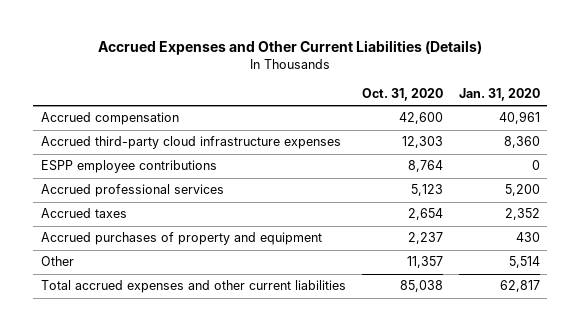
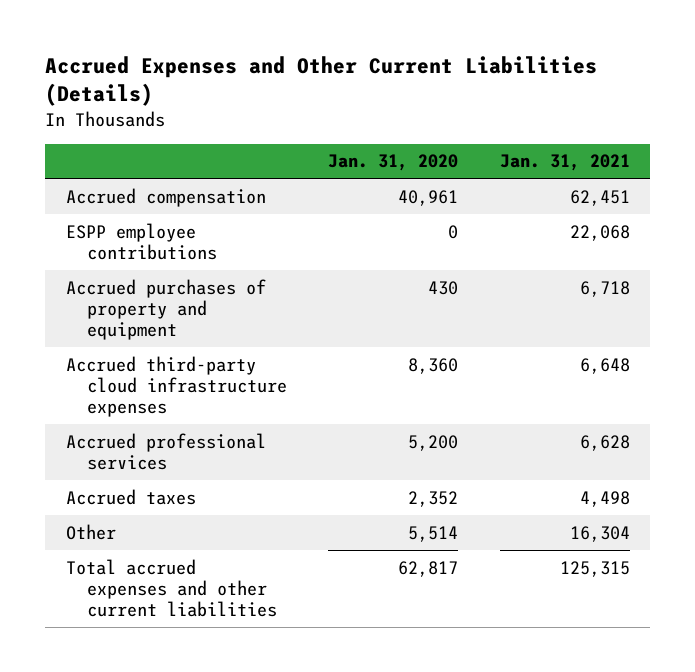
- | Oct. 31, 2020 | Jan. 31, 2020
+ | Jan. 31, 2020 | Jan. 31, 2021
moved up: Accrued purchases of property and equipment | 430 | 6,718
moved down: Accrued third-party cloud infrastructure expenses | 8,360 | 6,648

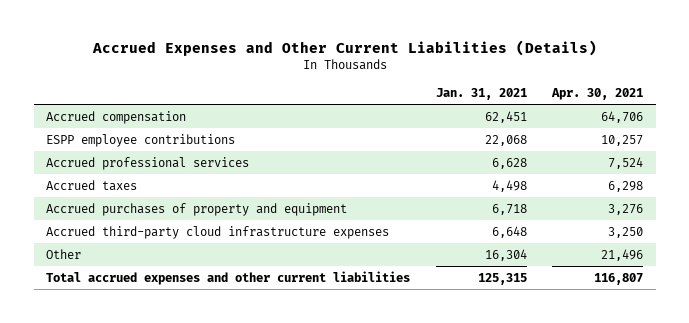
- | Jan. 31, 2020 | Jan. 31, 2021
+ | Jan. 31, 2021 | Apr. 30, 2021
moved down: Accrued purchases of property and equipment | 6,718 | 3,276
moved down: Accrued third-party cloud infrastructure expenses | 6,648 | 3,250

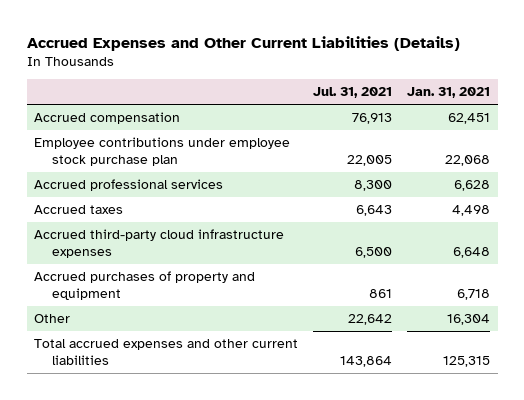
- | Jan. 31, 2021 | Apr. 30, 2021
+ | Jul. 31, 2021 | Jan. 31, 2021
- ESPP employee contributions | 22,068 | 10,257
+ Employee contributions under employee stock purchase plan | 22,005 | 22,068
moved down: Accrued purchases of property and equipment | 861 | 6,718

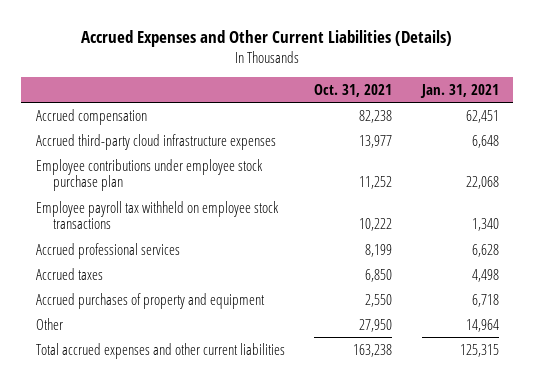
- | Jul. 31, 2021 | Jan. 31, 2021
+ | Oct. 31, 2021 | Jan. 31, 2021
moved up: Accrued third-party cloud infrastructure expenses | 13,977 | 6,648
+ Employee payroll tax withheld on employee stock transactions | 10,222 | 1,340
- Other | 22,642 | 16,304
+ Other | 27,950 | 14,964

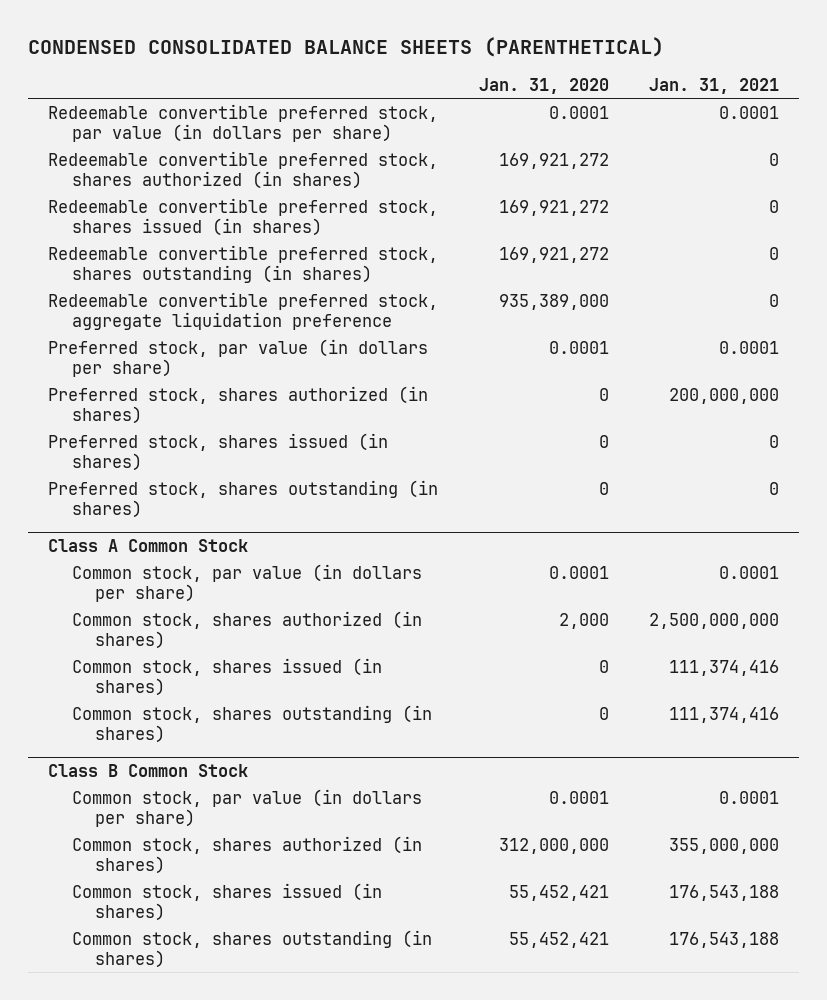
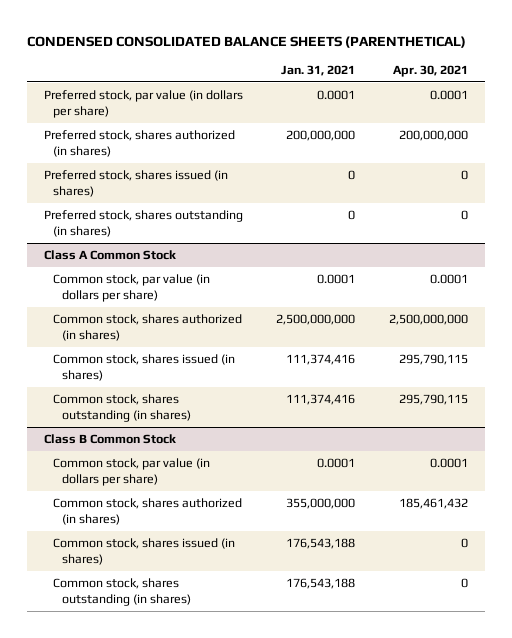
- | Jan. 31, 2020 | Jan. 31, 2021
+ | Jan. 31, 2021 | Apr. 30, 2021
- Redeemable convertible preferred stock, par value (in dollars per share) | 0.0001 | 0.0001
- Redeemable convertible preferred stock, shares authorized (in shares) | 169,921,272 | 0
- Redeemable convertible preferred stock, shares issued (in shares) | 169,921,272 | 0
- Redeemable convertible preferred stock, shares outstanding (in shares) | 169,921,272 | 0
- Redeemable convertible preferred stock, aggregate liquidation preference | 935,389,000 | 0

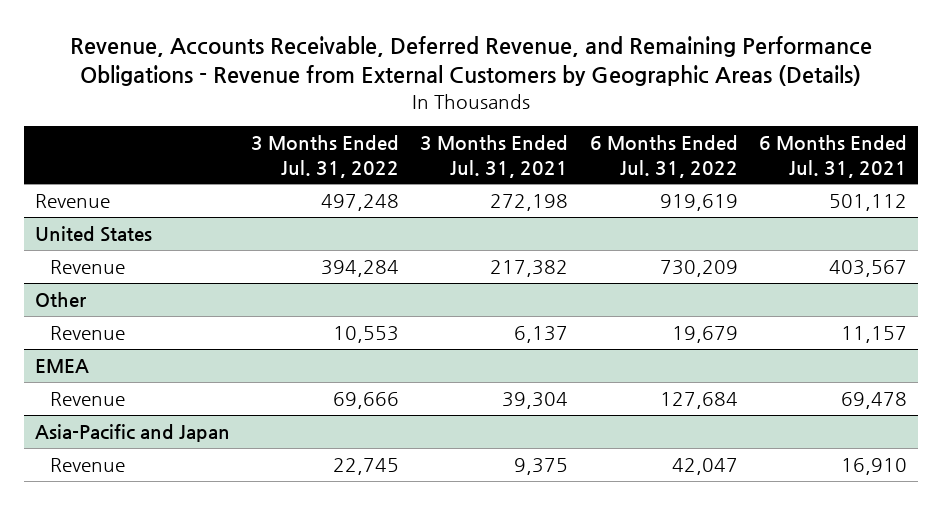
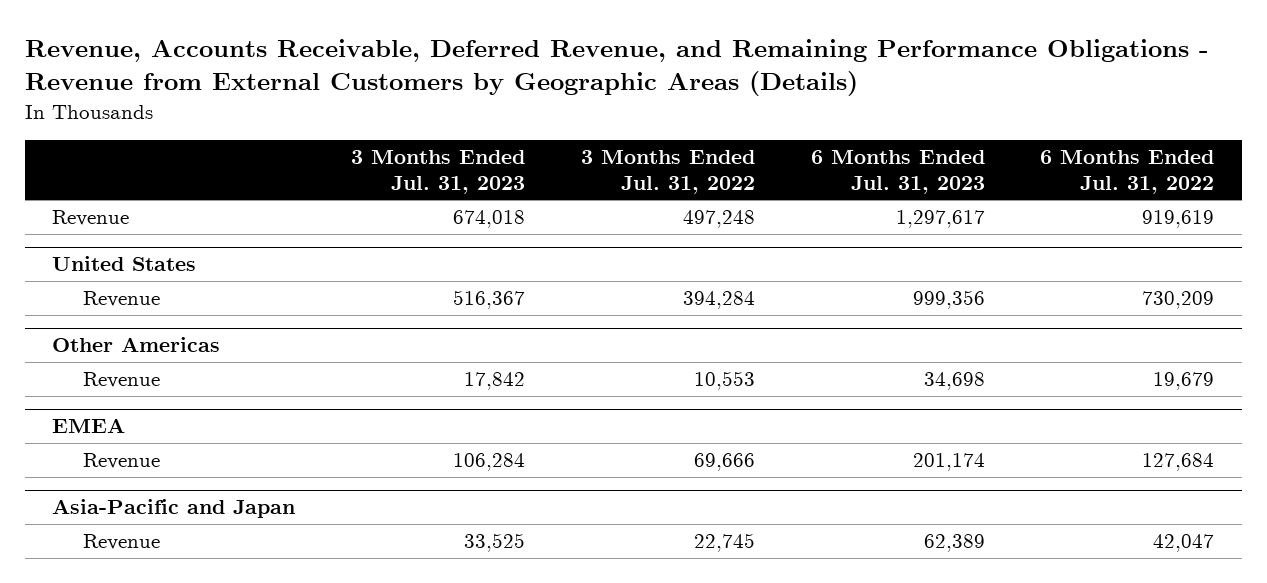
- | 3 Months Ended Jul. 31, 2022 | 3 Months Ended Jul. 31, 2021 | 6 Months Ended Jul. 31, 2022 | 6 Months Ended Jul. 31, 2021
+ | 3 Months Ended Jul. 31, 2023 | 3 Months Ended Jul. 31, 2022 | 6 Months Ended Jul. 31, 2023 | 6 Months Ended Jul. 31, 2022
- Other
+ Other Americas

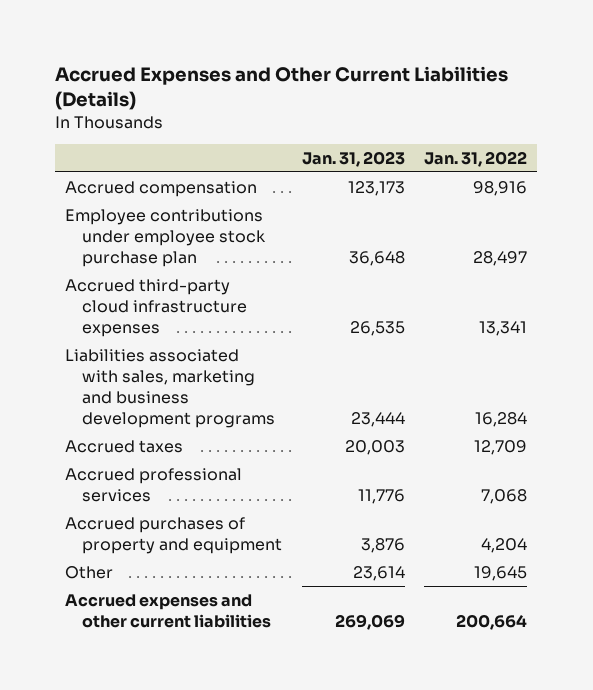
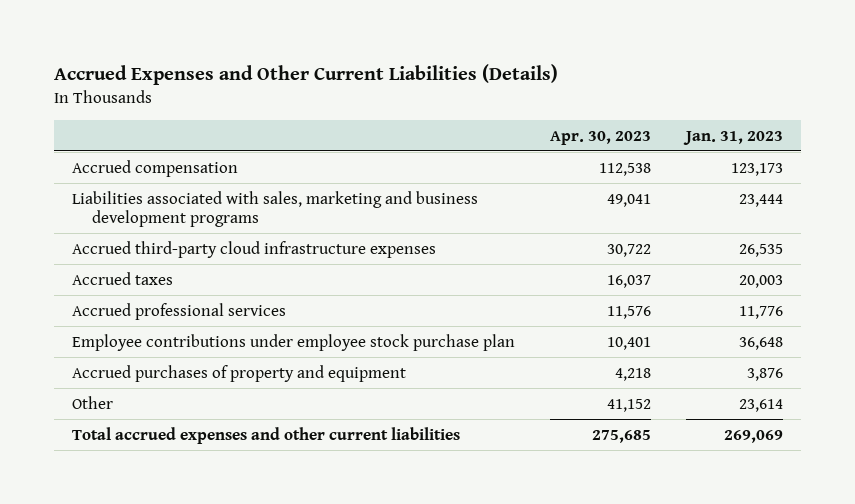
- | Jan. 31, 2023 | Jan. 31, 2022
+ | Apr. 30, 2023 | Jan. 31, 2023
moved down: Accrued third-party cloud infrastructure expenses | 30,722 | 26,535
moved down: Employee contributions under employee stock purchase plan | 10,401 | 36,648
- Accrued expenses and other current liabilities | 269,069 | 200,664
+ Total accrued expenses and other current liabilities | 275,685 | 269,069

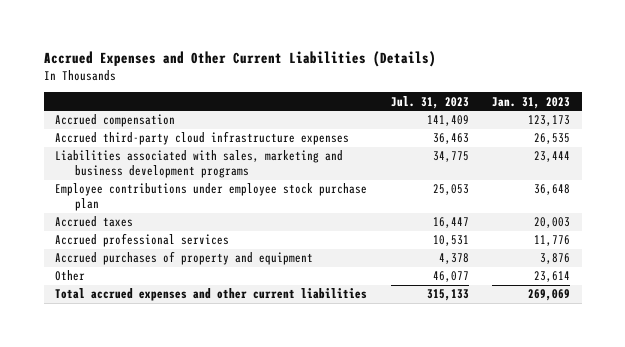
- | Apr. 30, 2023 | Jan. 31, 2023
+ | Jul. 31, 2023 | Jan. 31, 2023
moved down: Liabilities associated with sales, marketing and business development programs | 34,775 | 23,444
moved up: Employee contributions under employee stock purchase plan | 25,053 | 36,648

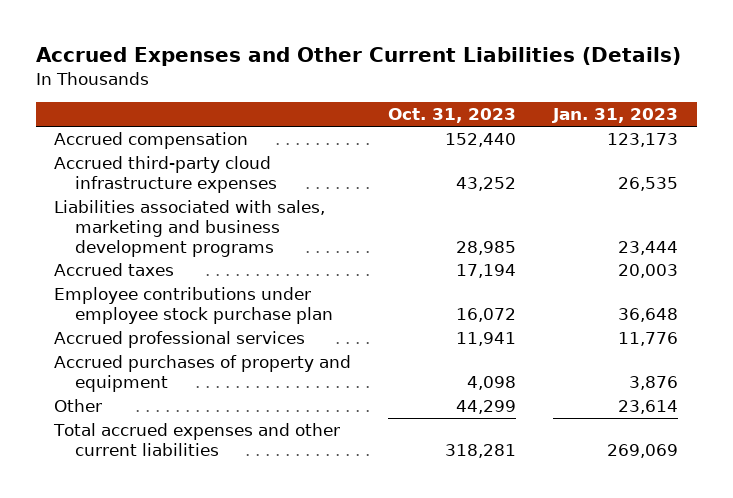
- | Jul. 31, 2023 | Jan. 31, 2023
+ | Oct. 31, 2023 | Jan. 31, 2023
moved down: Employee contributions under employee stock purchase plan | 16,072 | 36,648

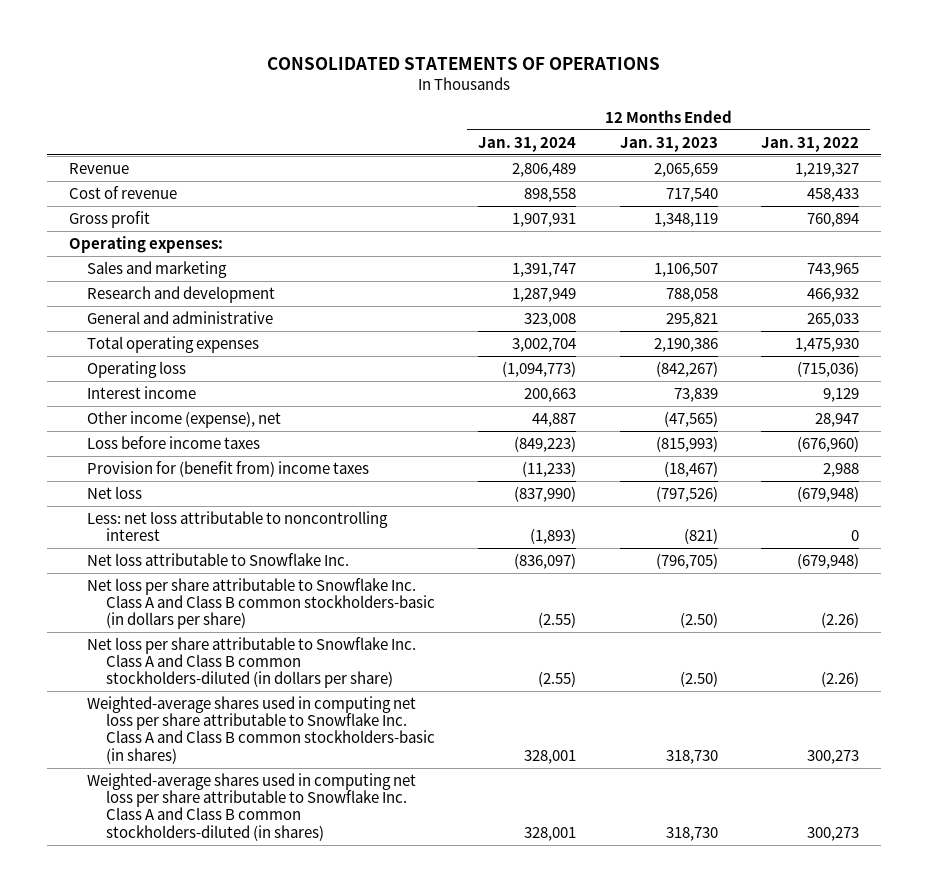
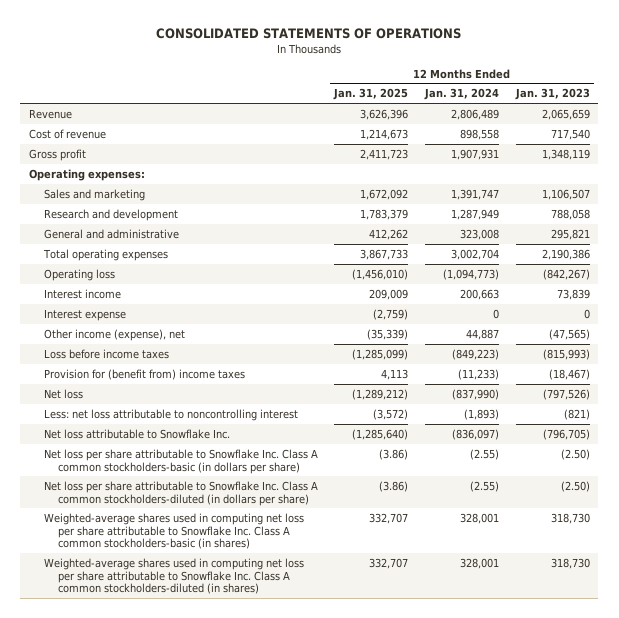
- | 12 Months Ended Jan. 31, 2024 | 12 Months Ended Jan. 31, 2023 | 12 Months Ended Jan. 31, 2022
+ | 12 Months Ended Jan. 31, 2025 | 12 Months Ended Jan. 31, 2024 | 12 Months Ended Jan. 31, 2023
+ Interest expense | (2,759) | 0 | 0
- Net loss per share attributable to Snowflake Inc. Class A and Class B common stockholders-basic (in dollars per share) | (2.55) | (2.50) | (2.26)
- Net loss per share attributable to Snowflake Inc. Class A and Class B common stockholders-diluted (in dollars per share) | (2.55) | (2.50) | (2.26)
- Weighted-average shares used in computing net loss per share attributable to Snowflake Inc. Class A and Class B common stockholders-basic (in shares) | 328,001 | 318,730 | 300,273
- Weighted-average shares used in computing net loss per share attributable to Snowflake Inc. Class A and Class B common stockholders-diluted (in shares) | 328,001 | 318,730 | 300,273
+ Net loss per share attributable to Snowflake Inc. Class A common stockholders-basic (in dollars per share) | (3.86) | (2.55) | (2.50)
+ Net loss per share attributable to Snowflake Inc. Class A common stockholders-diluted (in dollars per share) | (3.86) | (2.55) | (2.50)
+ Weighted-average shares used in computing net loss per share attributable to Snowflake Inc. Class A common stockholders-basic (in shares) | 332,707 | 328,001 | 318,730
+ Weighted-average shares used in computing net loss per share attributable to Snowflake Inc. Class A common stockholders-diluted (in shares) | 332,707 | 328,001 | 318,730

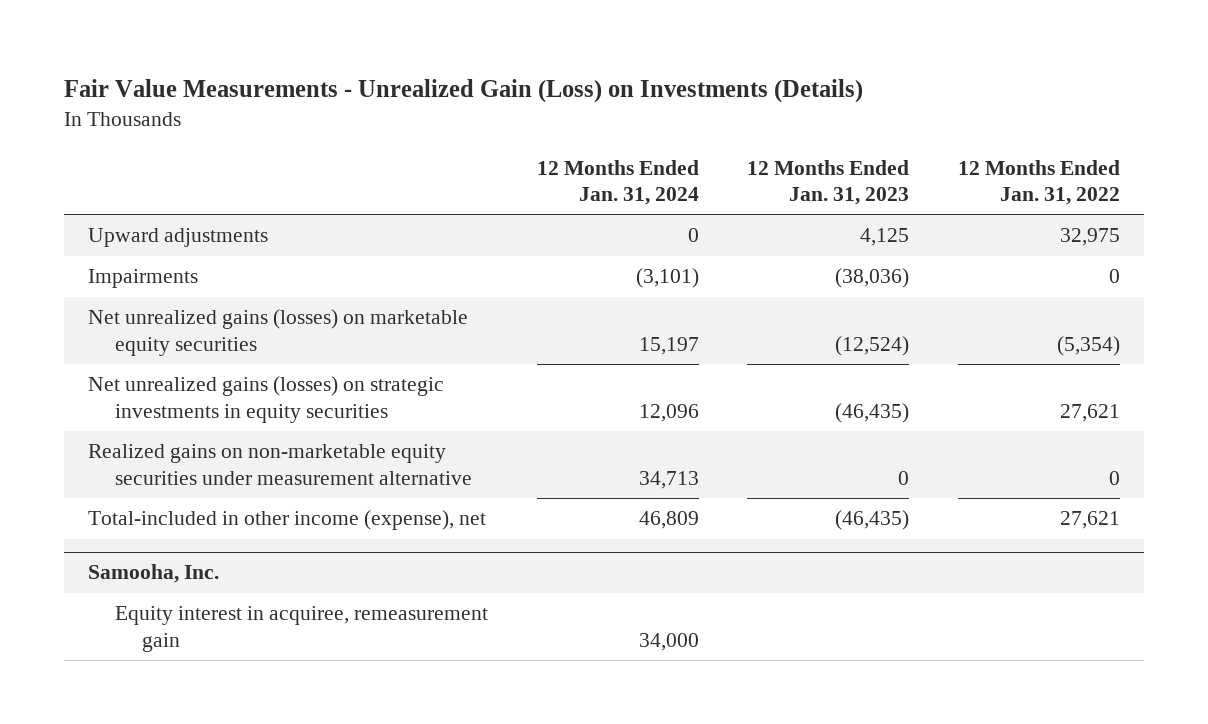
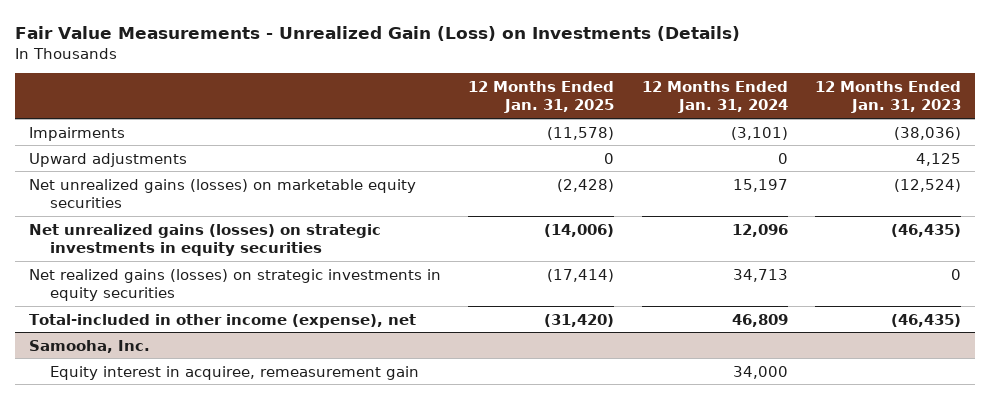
- | 12 Months Ended Jan. 31, 2024 | 12 Months Ended Jan. 31, 2023 | 12 Months Ended Jan. 31, 2022
+ | 12 Months Ended Jan. 31, 2025 | 12 Months Ended Jan. 31, 2024 | 12 Months Ended Jan. 31, 2023
moved down: Upward adjustments | 0 | 0 | 4,125
- Realized gains on non-marketable equity securities under measurement alternative | 34,713 | 0 | 0
+ Net realized gains (losses) on strategic investments in equity securities | (17,414) | 34,713 | 0

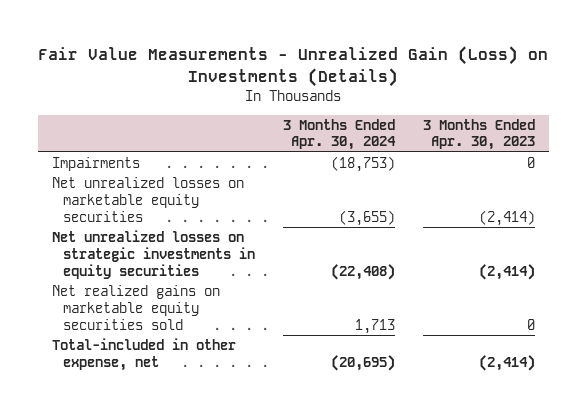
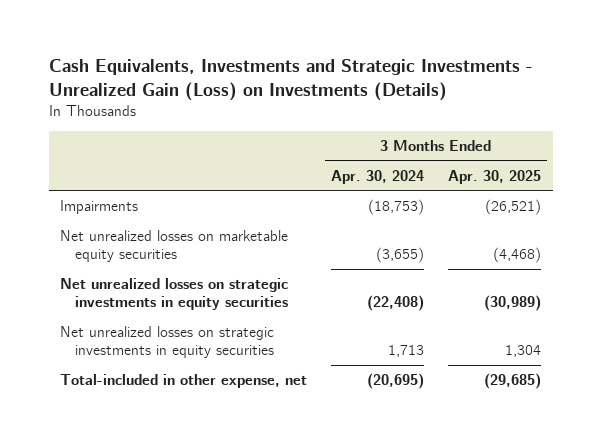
- Fair Value Measurements - Unrealized Gain (Loss) on Investments (Details)
+ Cash Equivalents, Investments and Strategic Investments - Unrealized Gain (Loss) on Investments (Details)
- | 3 Months Ended Apr. 30, 2024 | 3 Months Ended Apr. 30, 2023
+ | 3 Months Ended Apr. 30, 2024 | 3 Months Ended Apr. 30, 2025
- Net realized gains on marketable equity securities sold | 1,713 | 0
+ Net unrealized losses on strategic investments in equity securities | 1,713 | 1,304

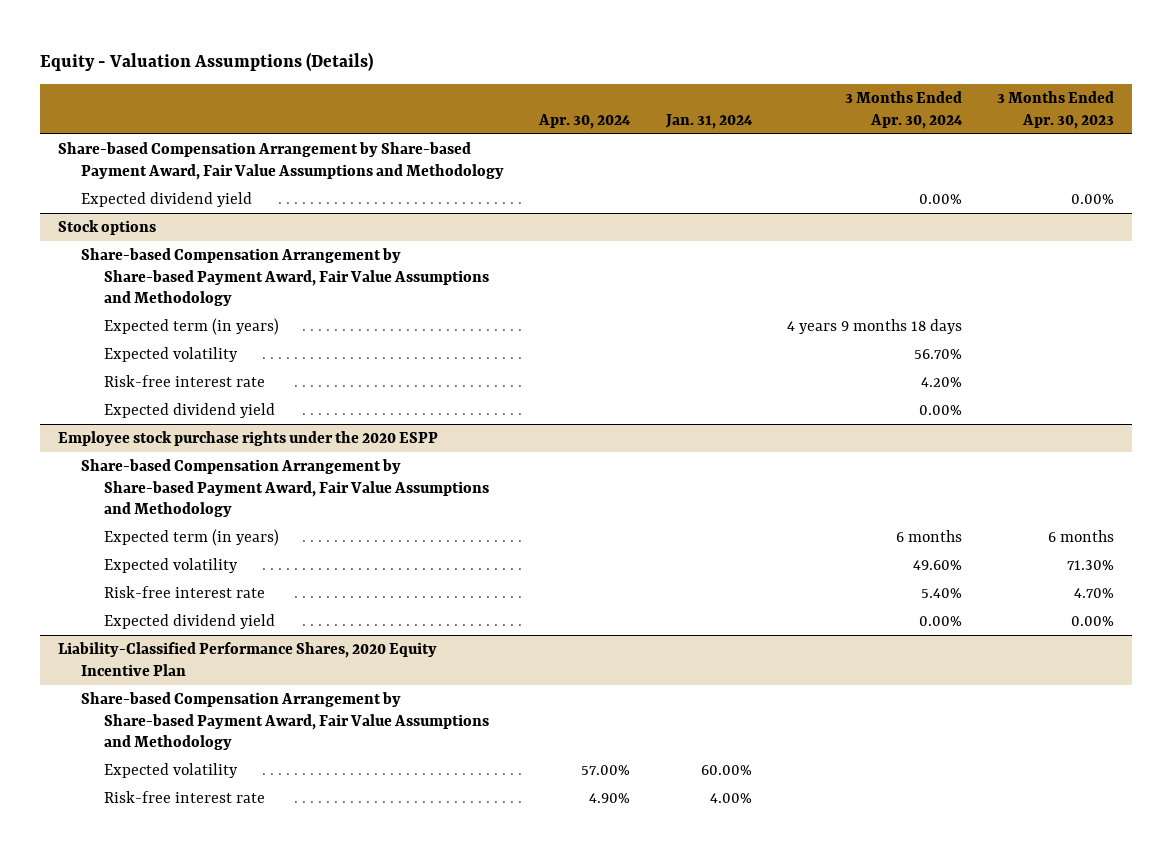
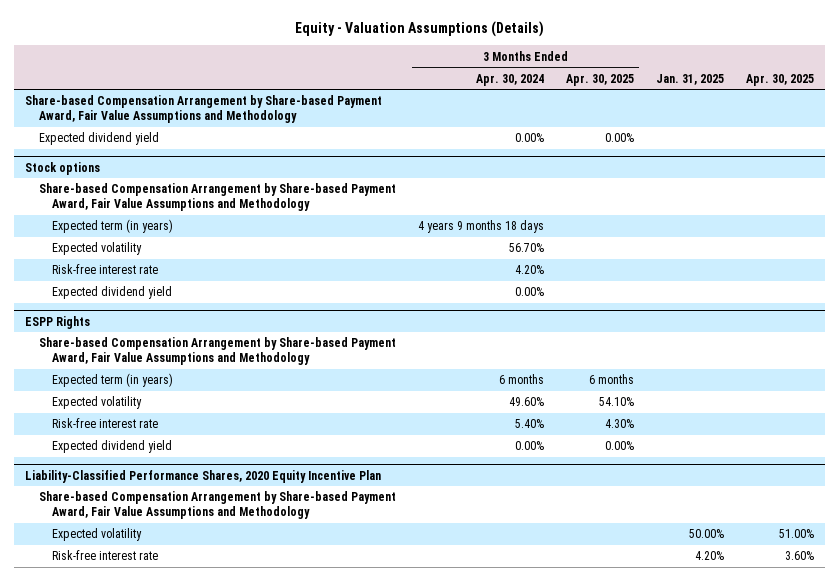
- | Apr. 30, 2024 | Jan. 31, 2024 | 3 Months Ended Apr. 30, 2024 | 3 Months Ended Apr. 30, 2023
+ | 3 Months Ended Apr. 30, 2024 | 3 Months Ended Apr. 30, 2025 | Jan. 31, 2025 | Apr. 30, 2025
- Employee stock purchase rights under the 2020 ESPP
+ ESPP Rights

